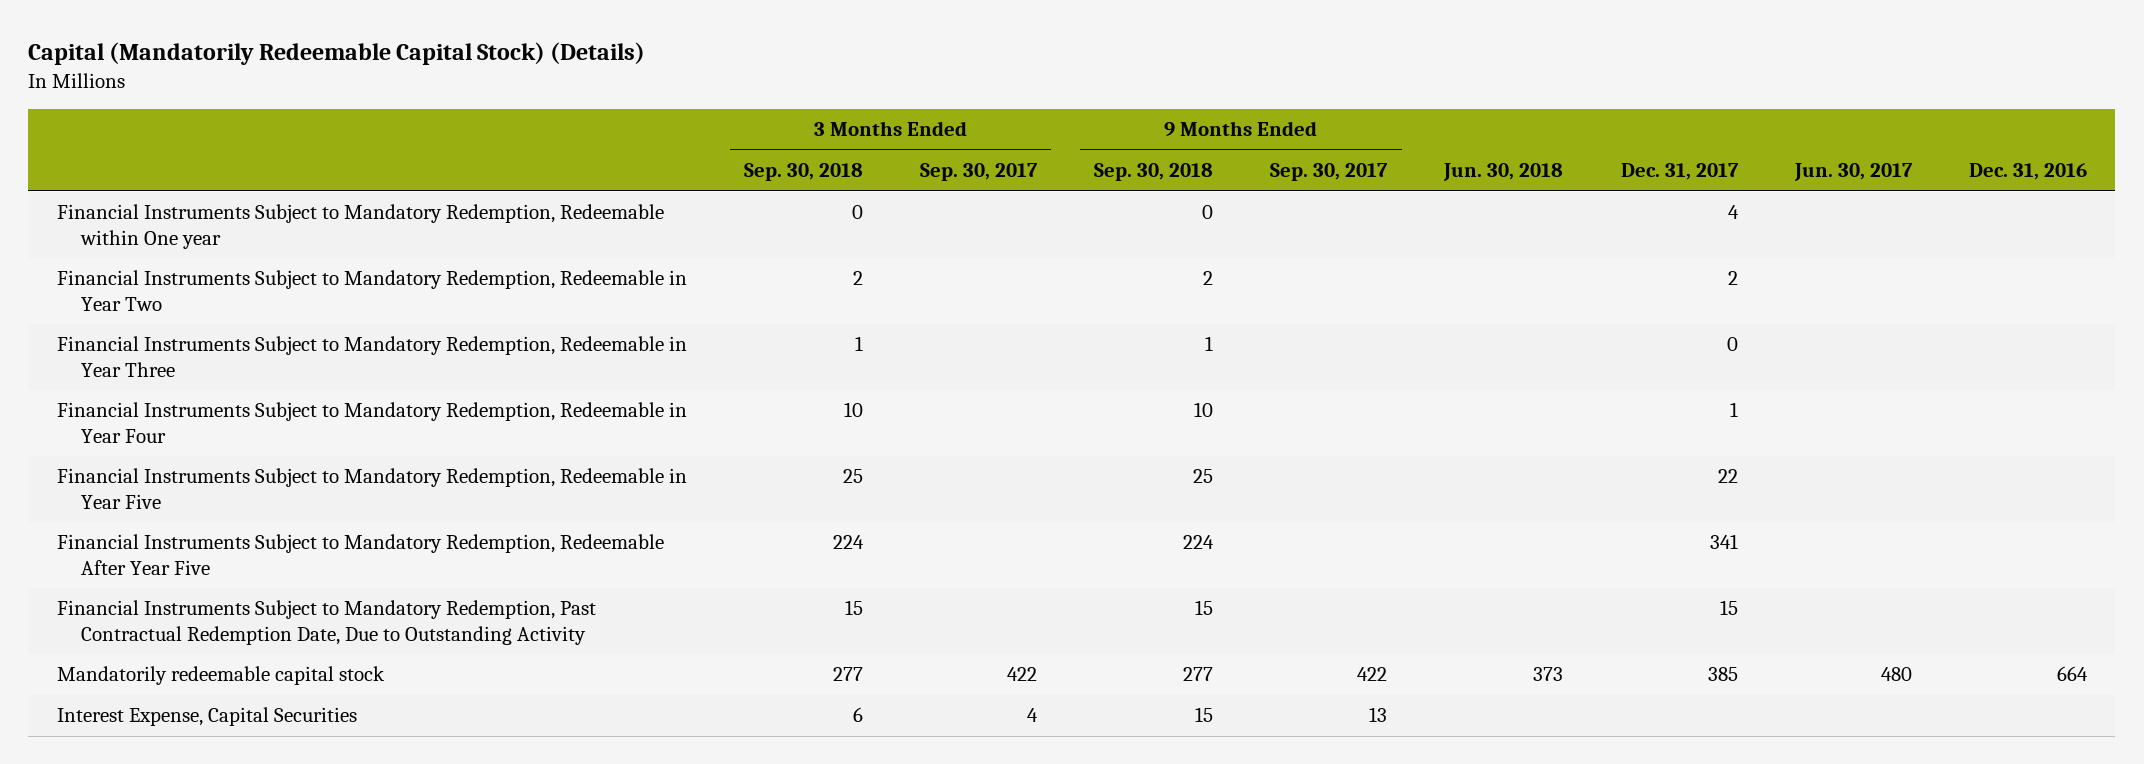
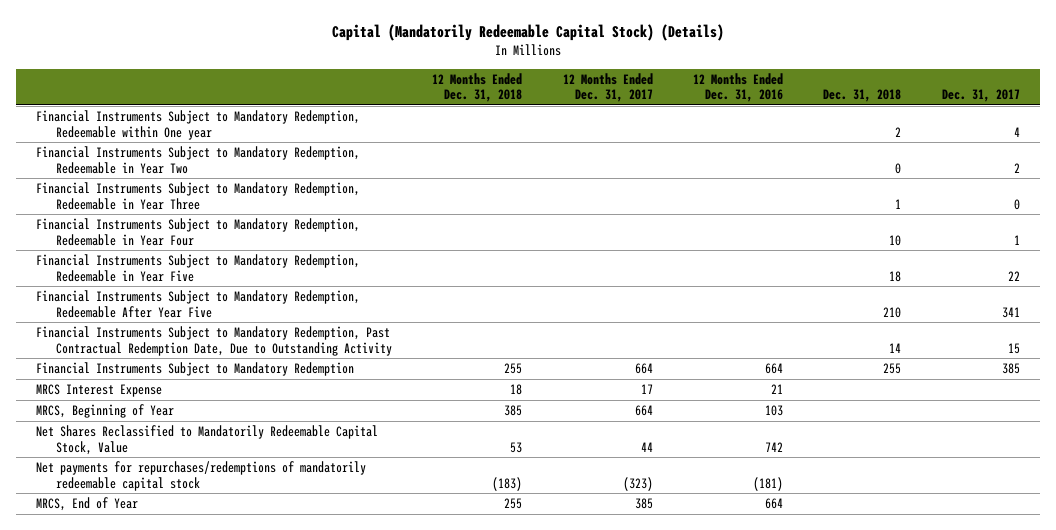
- | 3 Months Ended Sep. 30, 2018 | 3 Months Ended Sep. 30, 2017 | 9 Months Ended Sep. 30, 2018 | 9 Months Ended Sep. 30, 2017 | Jun. 30, 2018 | Dec. 31, 2017 | Jun. 30, 2017 | Dec. 31, 2016
+ | 12 Months Ended Dec. 31, 2018 | 12 Months Ended Dec. 31, 2017 | 12 Months Ended Dec. 31, 2016 | Dec. 31, 2018 | Dec. 31, 2017
- Mandatorily redeemable capital stock | 277 | 422 | 277 | 422 | 373 | 385 | 480 | 664
- Interest Expense, Capital Securities | 6 | 4 | 15 | 13 | | | |
+ Financial Instruments Subject to Mandatory Redemption | 255 | 664 | 664 | 255 | 385
+ MRCS Interest Expense | 18 | 17 | 21 | |
+ MRCS, Beginning of Year | 385 | 664 | 103 | |
+ Net Shares Reclassified to Mandatorily Redeemable Capital Stock, Value | 53 | 44 | 742 | |
+ Net payments for repurchases/redemptions of mandatorily redeemable capital stock | (183) | (323) | (181) | |
+ MRCS, End of Year | 255 | 385 | 664 | |

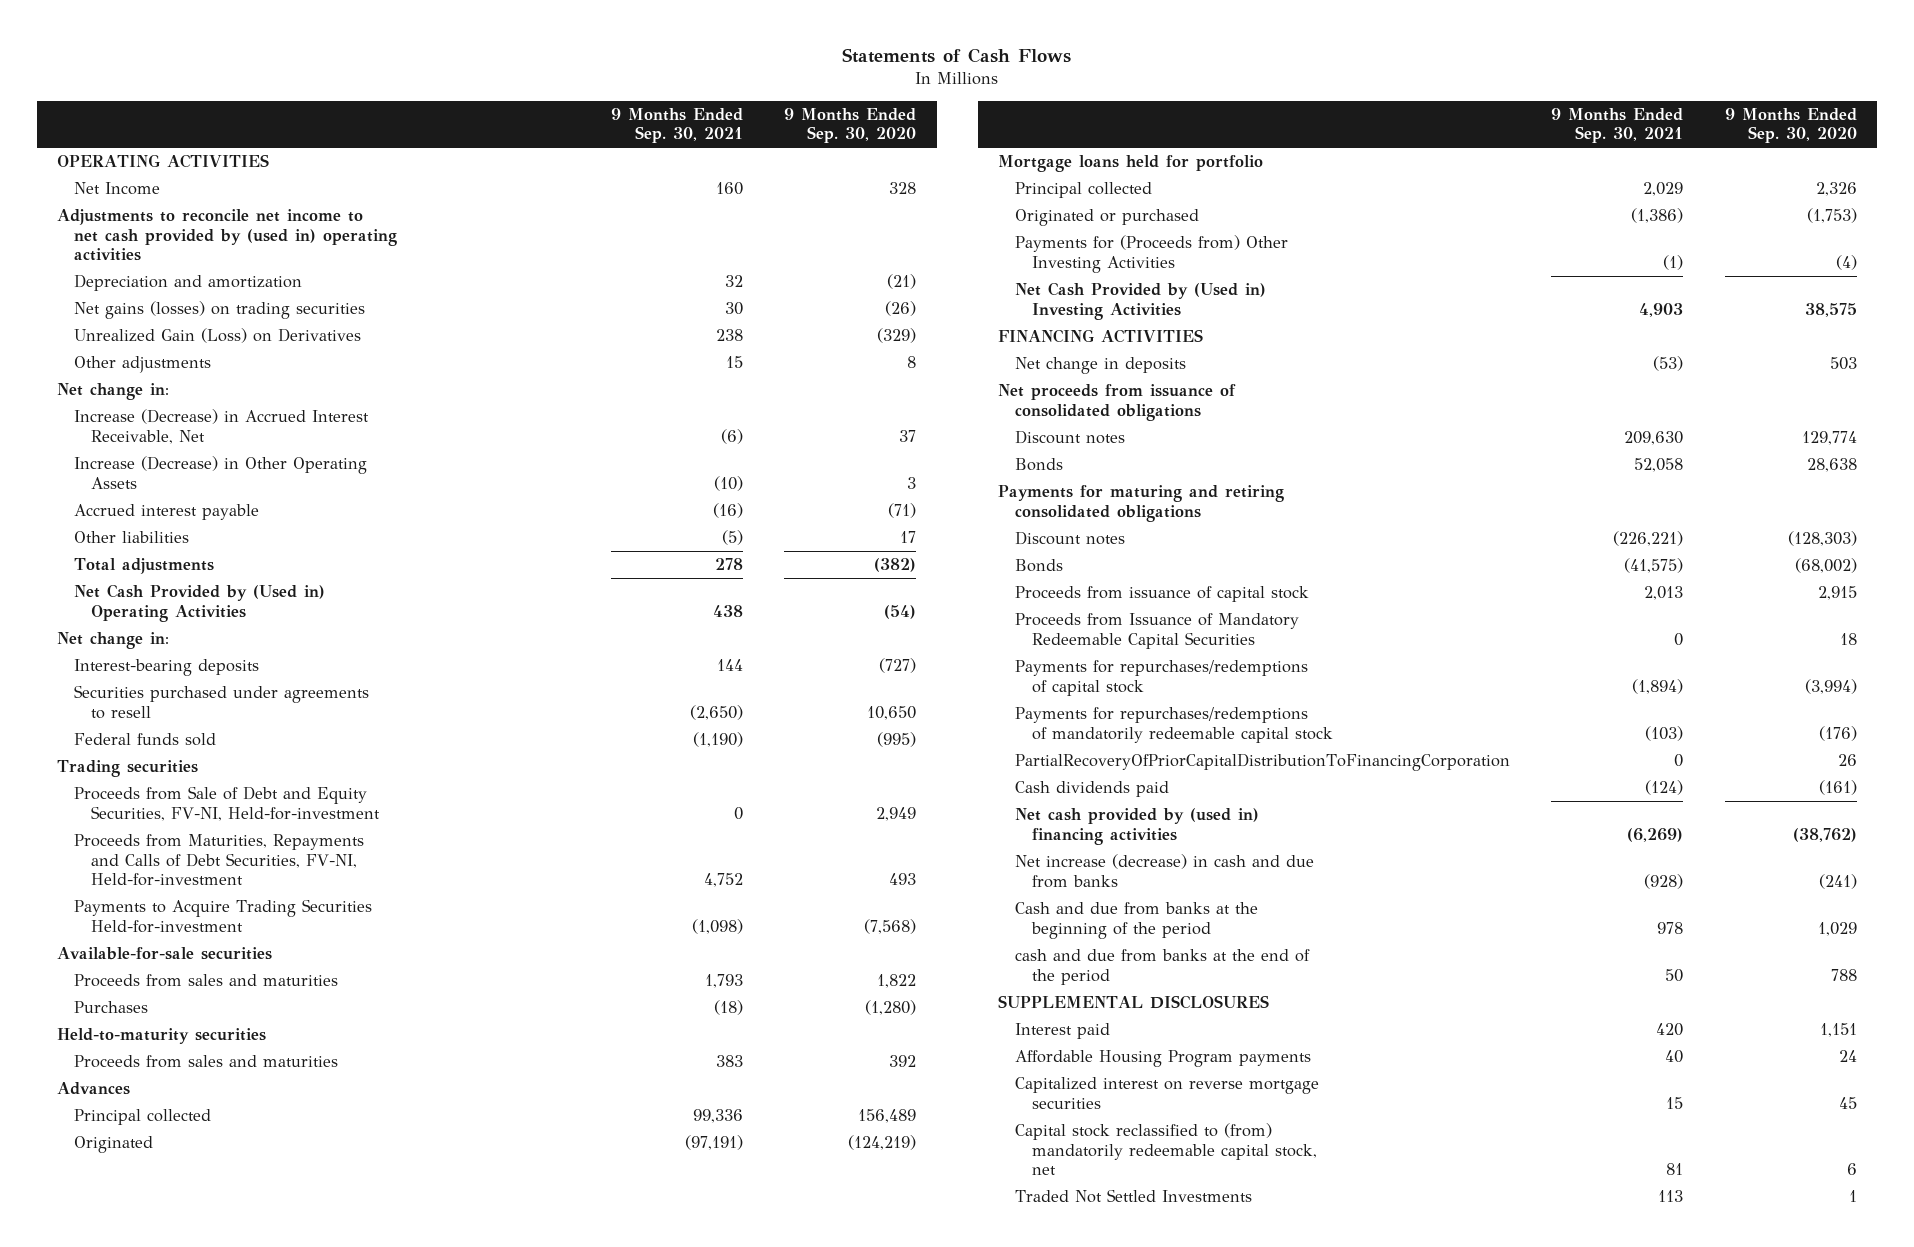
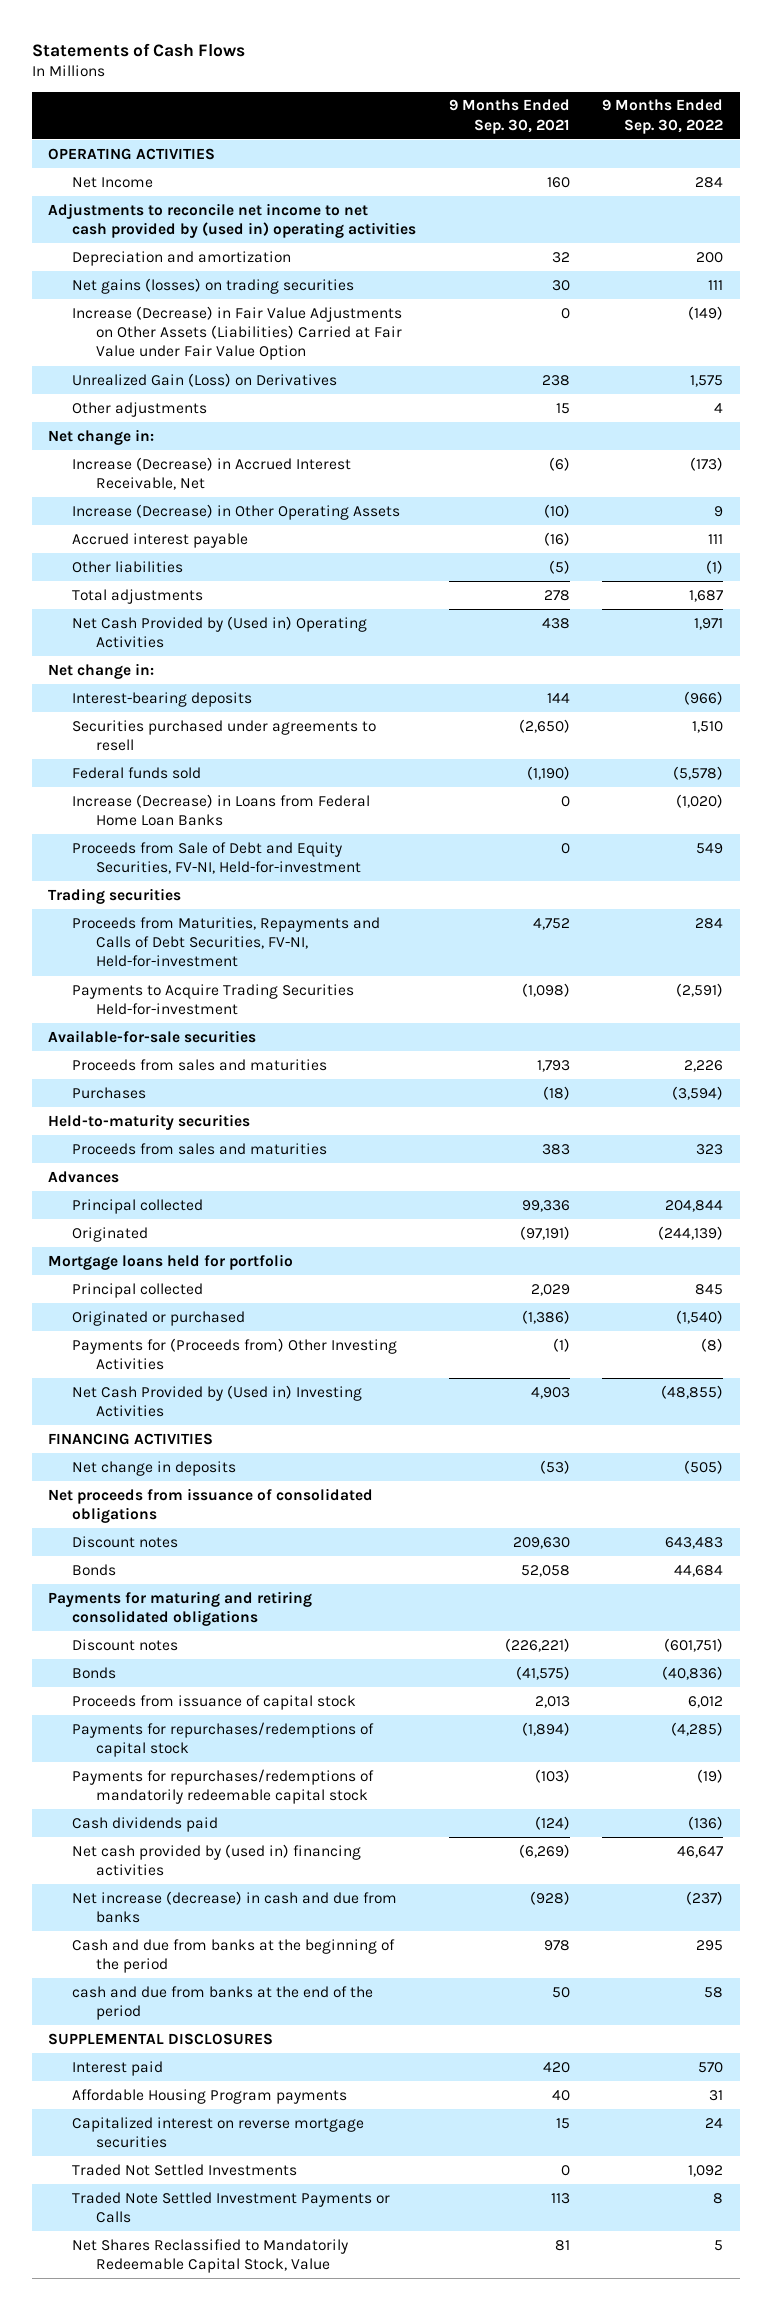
- | 9 Months Ended Sep. 30, 2021 | 9 Months Ended Sep. 30, 2020
+ | 9 Months Ended Sep. 30, 2021 | 9 Months Ended Sep. 30, 2022
+ Increase (Decrease) in Fair Value Adjustments on Other Assets (Liabilities) Carried at Fair Value under Fair Value Option | 0 | (149)
+ Increase (Decrease) in Loans from Federal Home Loan Banks | 0 | (1,020)
moved down: Trading securities
- Proceeds from Issuance of Mandatory Redeemable Capital Securities | 0 | 18
- PartialRecoveryOfPriorCapitalDistributionToFinancingCorporation | 0 | 26
- Capital stock reclassified to (from) mandatorily redeemable capital stock, net | 81 | 6
- Traded Not Settled Investments | 113 | 1
+ Traded Not Settled Investments | 0 | 1,092
+ Traded Note Settled Investment Payments or Calls | 113 | 8
+ Net Shares Reclassified to Mandatorily Redeemable Capital Stock, Value | 81 | 5

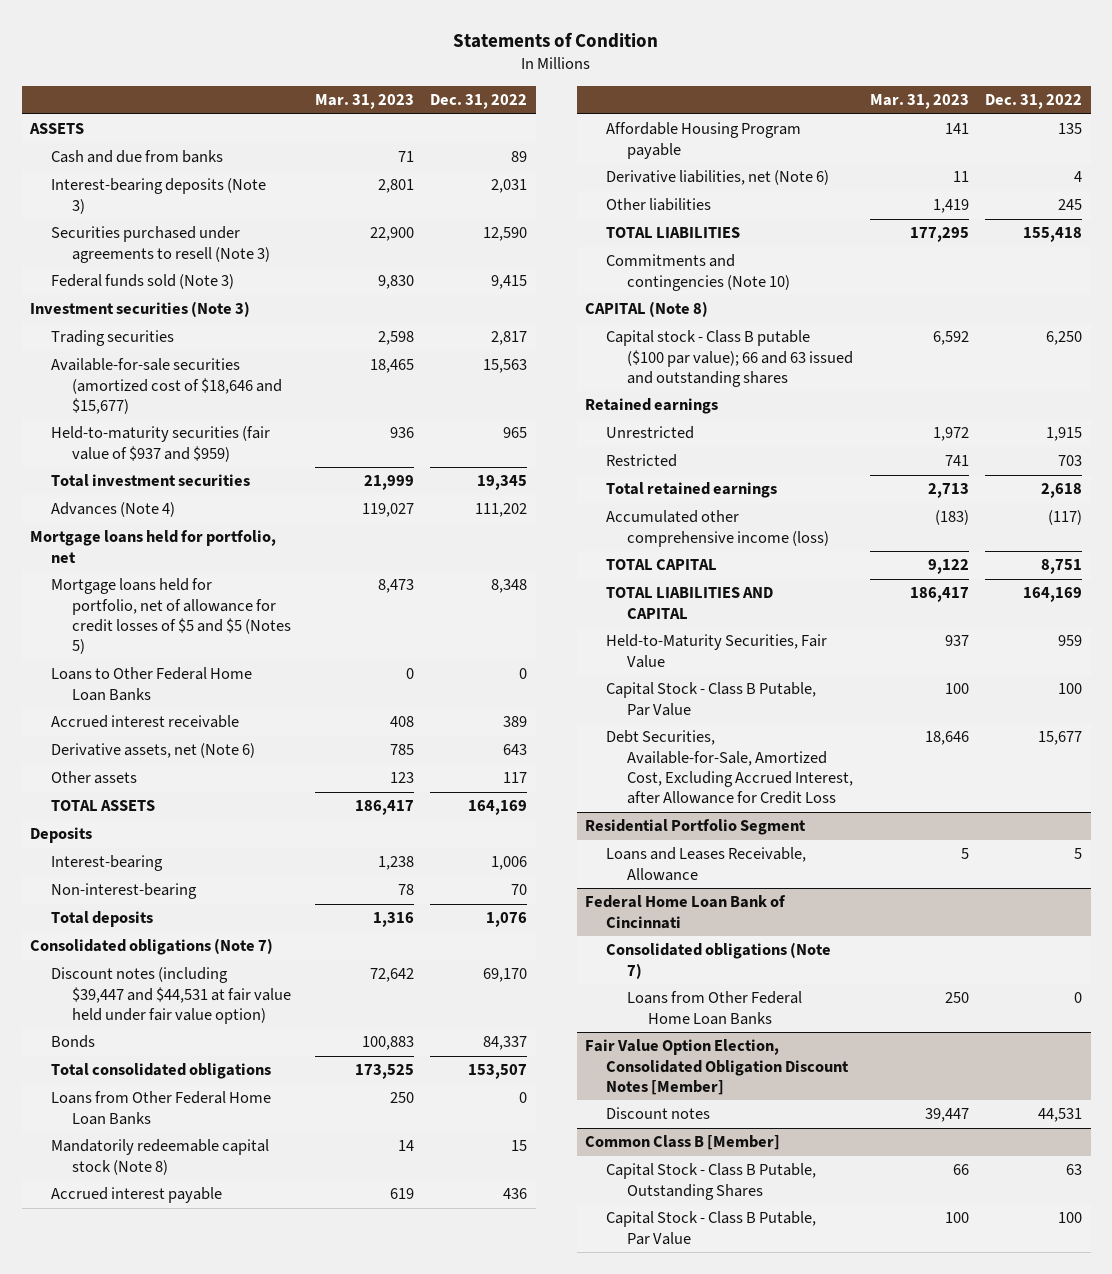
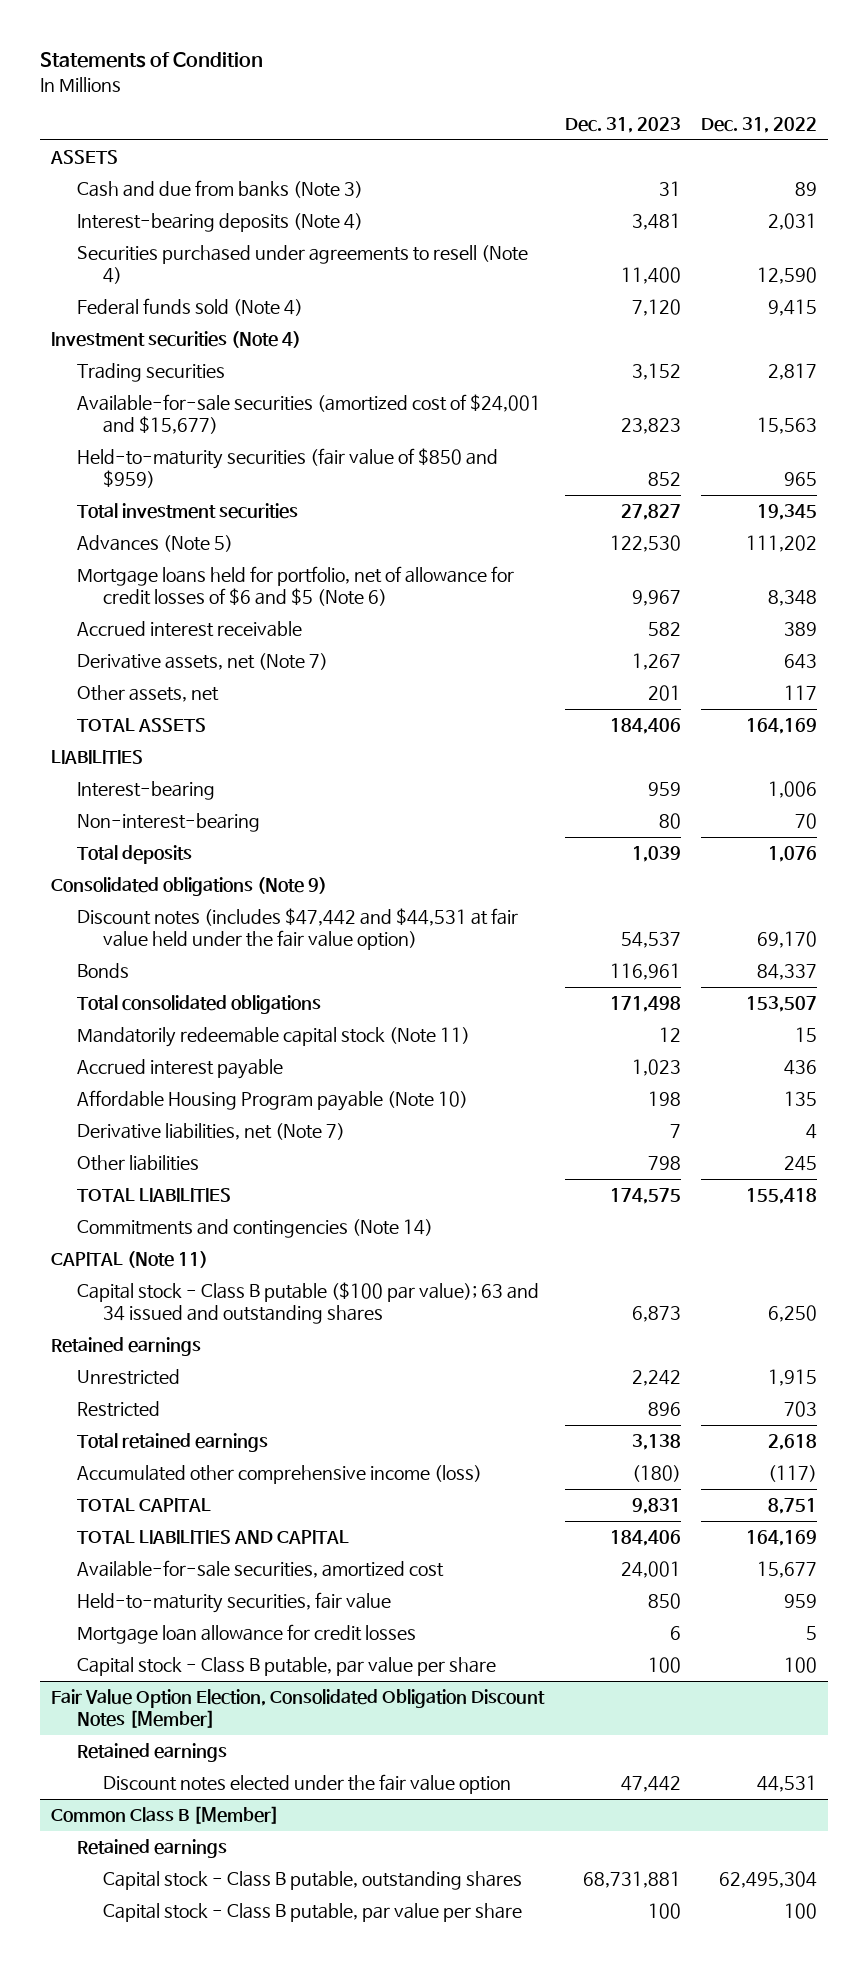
- | Mar. 31, 2023 | Dec. 31, 2022
+ | Dec. 31, 2023 | Dec. 31, 2022
- Cash and due from banks | 71 | 89
- Interest-bearing deposits (Note 3) | 2,801 | 2,031
- Securities purchased under agreements to resell (Note 3) | 22,900 | 12,590
- Federal funds sold (Note 3) | 9,830 | 9,415
- Investment securities (Note 3)
+ Cash and due from banks (Note 3) | 31 | 89
+ Interest-bearing deposits (Note 4) | 3,481 | 2,031
+ Securities purchased under agreements to resell (Note 4) | 11,400 | 12,590
+ Federal funds sold (Note 4) | 7,120 | 9,415
+ Investment securities (Note 4)
- Available-for-sale securities (amortized cost of $18,646 and $15,677) | 18,465 | 15,563
- Held-to-maturity securities (fair value of $937 and $959) | 936 | 965
+ Available-for-sale securities (amortized cost of $24,001 and $15,677) | 23,823 | 15,563
+ Held-to-maturity securities (fair value of $850 and $959) | 852 | 965
- Advances (Note 4) | 119,027 | 111,202
- Mortgage loans held for portfolio, net
- Mortgage loans held for portfolio, net of allowance for credit losses of $5 and $5 (Notes 5) | 8,473 | 8,348
- Loans to Other Federal Home Loan Banks | 0 | 0
+ Advances (Note 5) | 122,530 | 111,202
+ Mortgage loans held for portfolio, net of allowance for credit losses of $6 and $5 (Note 6) | 9,967 | 8,348
- Derivative assets, net (Note 6) | 785 | 643
- Other assets | 123 | 117
+ Derivative assets, net (Note 7) | 1,267 | 643
+ Other assets, net | 201 | 117
- Deposits
+ LIABILITIES
- Consolidated obligations (Note 7)
- Discount notes (including $39,447 and $44,531 at fair value held under fair value option) | 72,642 | 69,170
+ Consolidated obligations (Note 9)
+ Discount notes (includes $47,442 and $44,531 at fair value held under the fair value option) | 54,537 | 69,170
- Loans from Other Federal Home Loan Banks | 250 | 0
- Mandatorily redeemable capital stock (Note 8) | 14 | 15
+ Mandatorily redeemable capital stock (Note 11) | 12 | 15
- Affordable Housing Program payable | 141 | 135
- Derivative liabilities, net (Note 6) | 11 | 4
+ Affordable Housing Program payable (Note 10) | 198 | 135
+ Derivative liabilities, net (Note 7) | 7 | 4
- Commitments and contingencies (Note 10)
- CAPITAL (Note 8)
- Capital stock - Class B putable ($100 par value); 66 and 63 issued and outstanding shares | 6,592 | 6,250
+ Commitments and contingencies (Note 14)
+ CAPITAL (Note 11)
+ Capital stock - Class B putable ($100 par value); 63 and 34 issued and outstanding shares | 6,873 | 6,250
- Held-to-Maturity Securities, Fair Value | 937 | 959
- Capital Stock - Class B Putable, Par Value | 100 | 100
- Debt Securities, Available-for-Sale, Amortized Cost, Excluding Accrued Interest, after Allowance for Credit Loss | 18,646 | 15,677
- Residential Portfolio Segment
- Loans and Leases Receivable, Allowance | 5 | 5
- Federal Home Loan Bank of Cincinnati
- Consolidated obligations (Note 7)
- Loans from Other Federal Home Loan Banks | 250 | 0
+ Available-for-sale securities, amortized cost | 24,001 | 15,677
+ Held-to-maturity securities, fair value | 850 | 959
+ Mortgage loan allowance for credit losses | 6 | 5
+ Capital stock - Class B putable, par value per share | 100 | 100
@ Fair Value Option Election, Consolidated Obligation Discount Notes [Member]
- Discount notes | 39,447 | 44,531
+ Retained earnings
+ Discount notes elected under the fair value option | 47,442 | 44,531
@ Common Class B [Member]
- Capital Stock - Class B Putable, Outstanding Shares | 66 | 63
- Capital Stock - Class B Putable, Par Value | 100 | 100
+ Retained earnings
+ Capital stock - Class B putable, outstanding shares | 68,731,881 | 62,495,304
+ Capital stock - Class B putable, par value per share | 100 | 100

